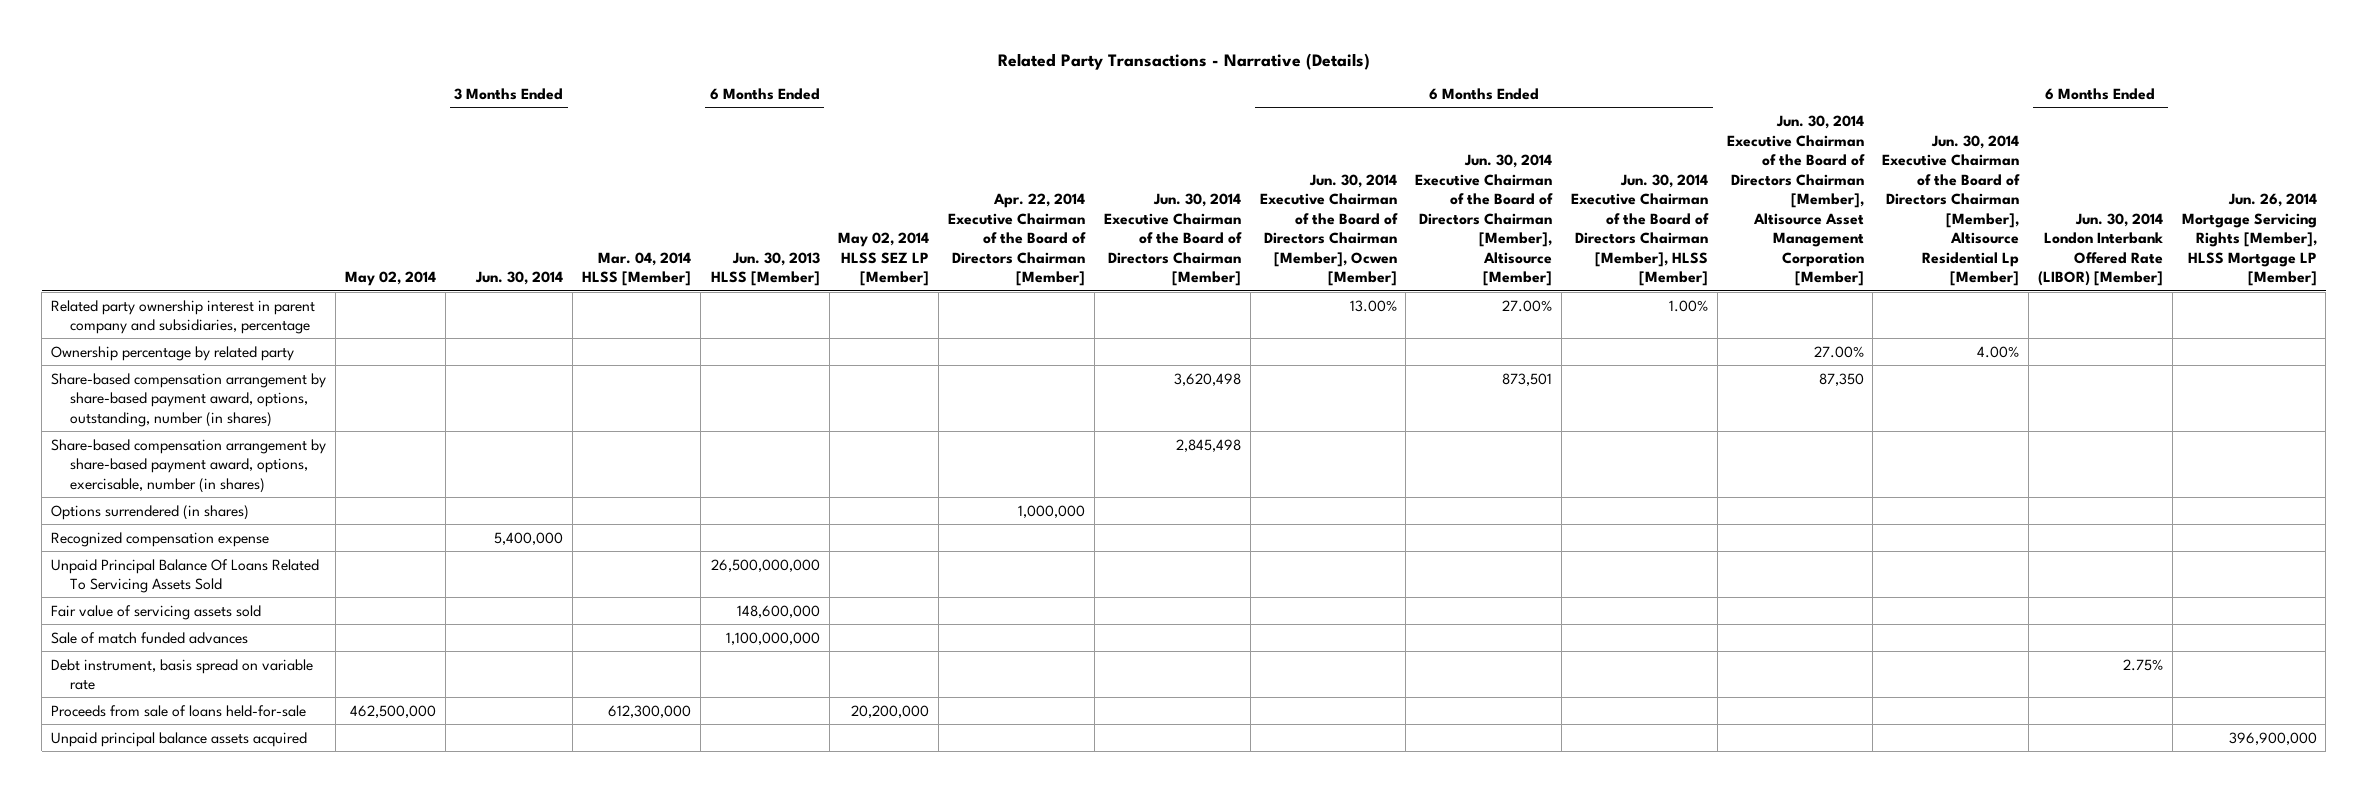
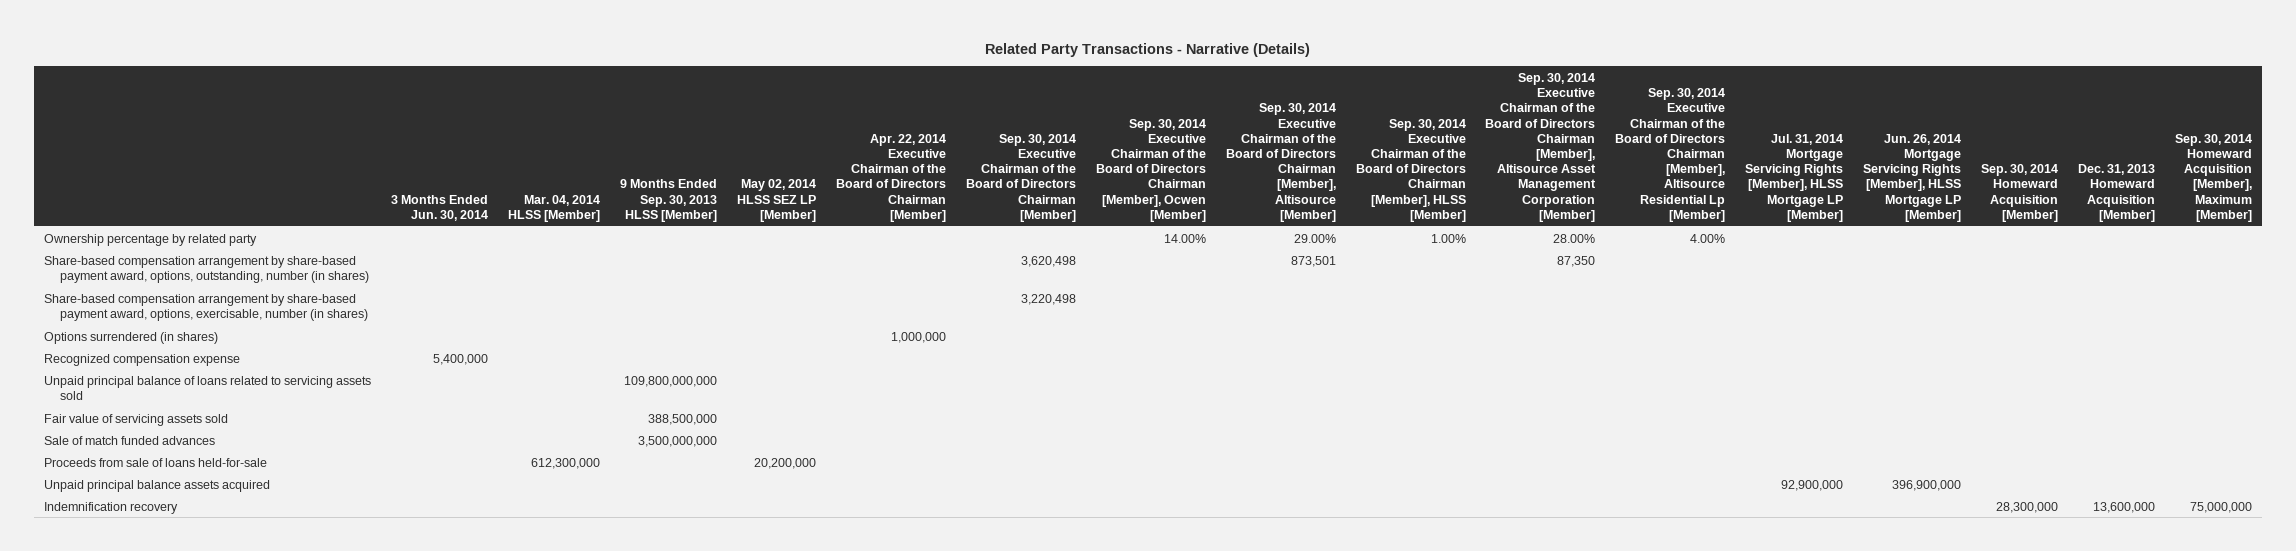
- | May 02, 2014 | 3 Months Ended Jun. 30, 2014 | Mar. 04, 2014 HLSS [Member] | 6 Months Ended Jun. 30, 2013 HLSS [Member] | May 02, 2014 HLSS SEZ LP [Member] | Apr. 22, 2014 Executive Chairman of the Board of Directors Chairman [Member] | Jun. 30, 2014 Executive Chairman of the Board of Directors Chairman [Member] | 6 Months Ended Jun. 30, 2014 Executive Chairman of the Board of Directors Chairman [Member], Ocwen [Member] | 6 Months Ended Jun. 30, 2014 Executive Chairman of the Board of Directors Chairman [Member], Altisource [Member] | 6 Months Ended Jun. 30, 2014 Executive Chairman of the Board of Directors Chairman [Member], HLSS [Member] | Jun. 30, 2014 Executive Chairman of the Board of Directors Chairman [Member], Altisource Asset Management Corporation [Member] | Jun. 30, 2014 Executive Chairman of the Board of Directors Chairman [Member], Altisource Residential Lp [Member] | 6 Months Ended Jun. 30, 2014 London Interbank Offered Rate (LIBOR) [Member] | Jun. 26, 2014 Mortgage Servicing Rights [Member], HLSS Mortgage LP [Member]
+ | 3 Months Ended Jun. 30, 2014 | Mar. 04, 2014 HLSS [Member] | 9 Months Ended Sep. 30, 2013 HLSS [Member] | May 02, 2014 HLSS SEZ LP [Member] | Apr. 22, 2014 Executive Chairman of the Board of Directors Chairman [Member] | Sep. 30, 2014 Executive Chairman of the Board of Directors Chairman [Member] | Sep. 30, 2014 Executive Chairman of the Board of Directors Chairman [Member], Ocwen [Member] | Sep. 30, 2014 Executive Chairman of the Board of Directors Chairman [Member], Altisource [Member] | Sep. 30, 2014 Executive Chairman of the Board of Directors Chairman [Member], HLSS [Member] | Sep. 30, 2014 Executive Chairman of the Board of Directors Chairman [Member], Altisource Asset Management Corporation [Member] | Sep. 30, 2014 Executive Chairman of the Board of Directors Chairman [Member], Altisource Residential Lp [Member] | Jul. 31, 2014 Mortgage Servicing Rights [Member], HLSS Mortgage LP [Member] | Jun. 26, 2014 Mortgage Servicing Rights [Member], HLSS Mortgage LP [Member] | Sep. 30, 2014 Homeward Acquisition [Member] | Dec. 31, 2013 Homeward Acquisition [Member] | Sep. 30, 2014 Homeward Acquisition [Member], Maximum [Member]
- Related party ownership interest in parent company and subsidiaries, percentage | | | | | | | | 13.00% | 27.00% | 1.00% | | | |
- Unpaid Principal Balance Of Loans Related To Servicing Assets Sold | | | | 26,500,000,000 | | | | | | | | | |
+ Unpaid principal balance of loans related to servicing assets sold | | | 109,800,000,000 | | | | | | | | | | | | |
- Debt instrument, basis spread on variable rate | | | | | | | | | | | | | 2.75% |
+ Indemnification recovery | | | | | | | | | | | | | | 28,300,000 | 13,600,000 | 75,000,000

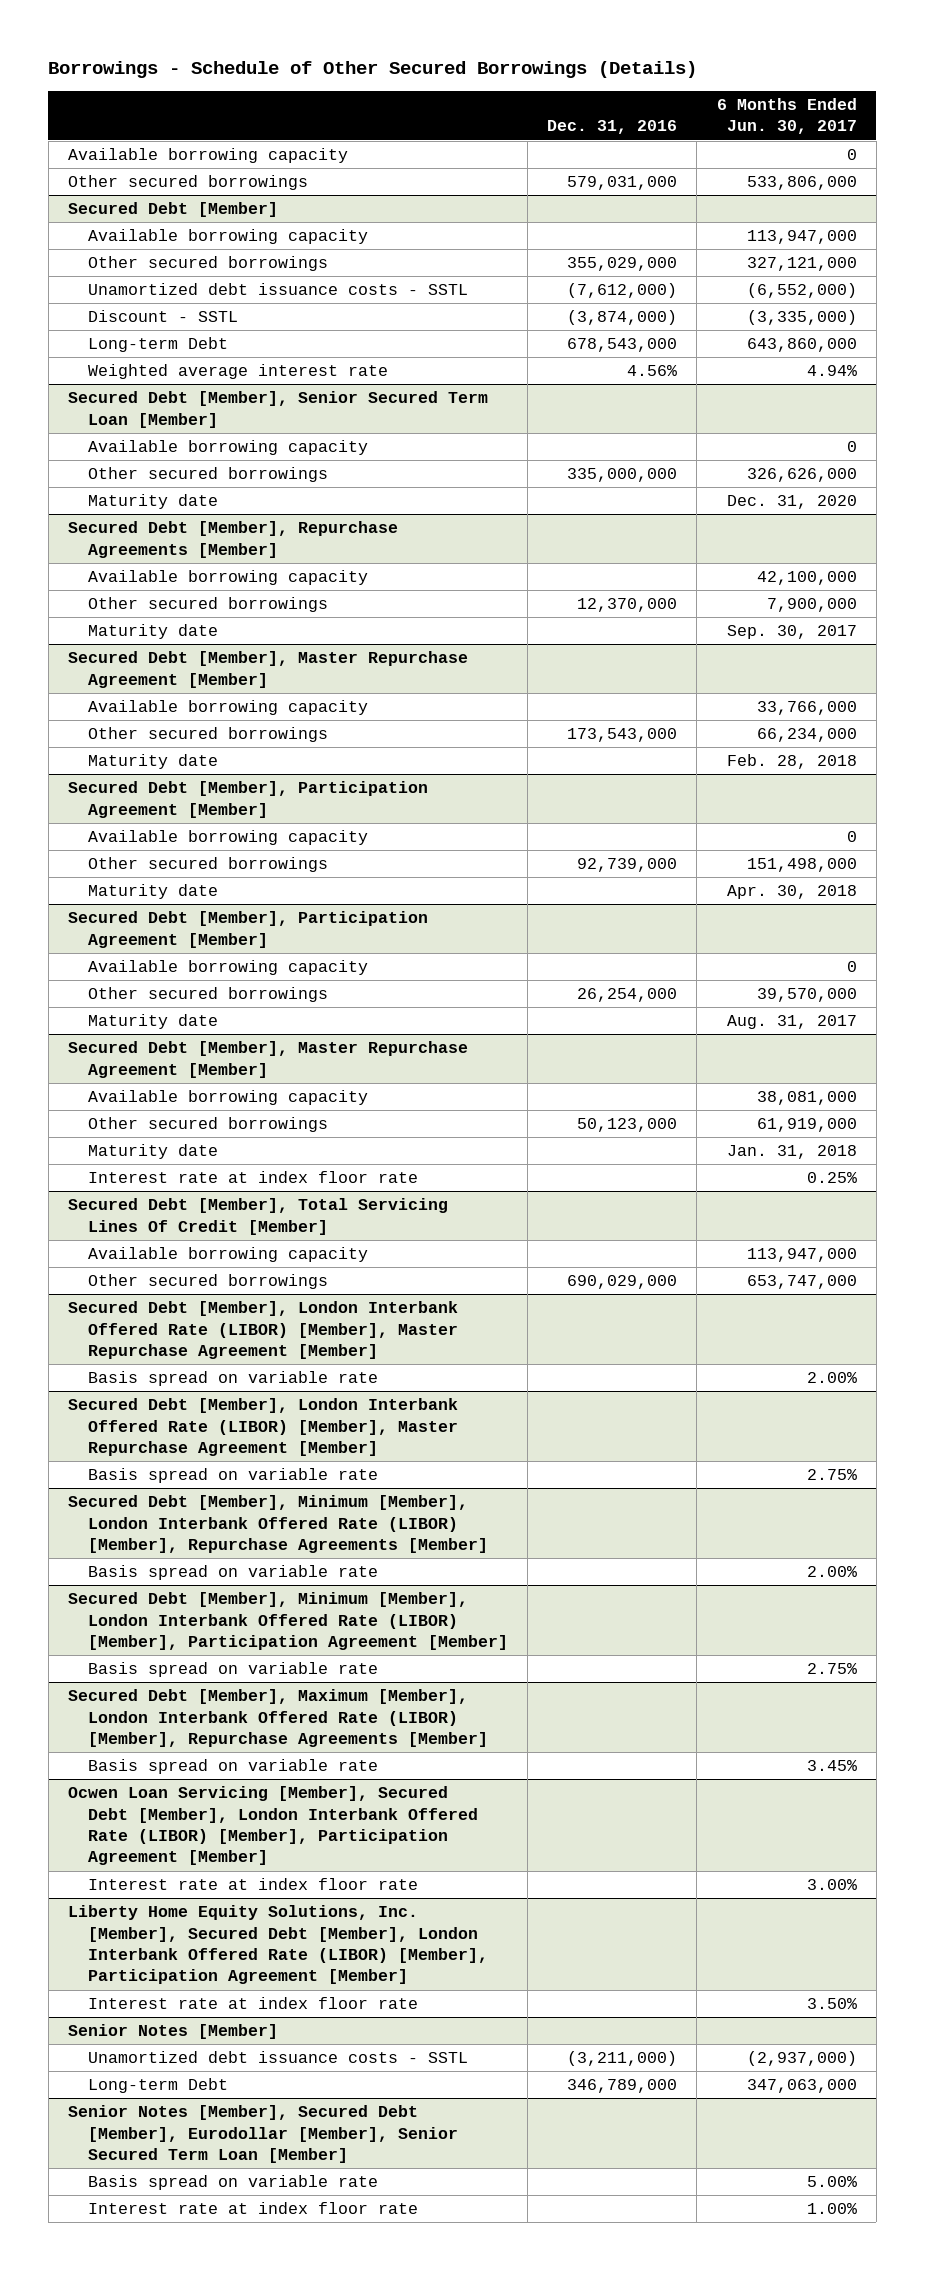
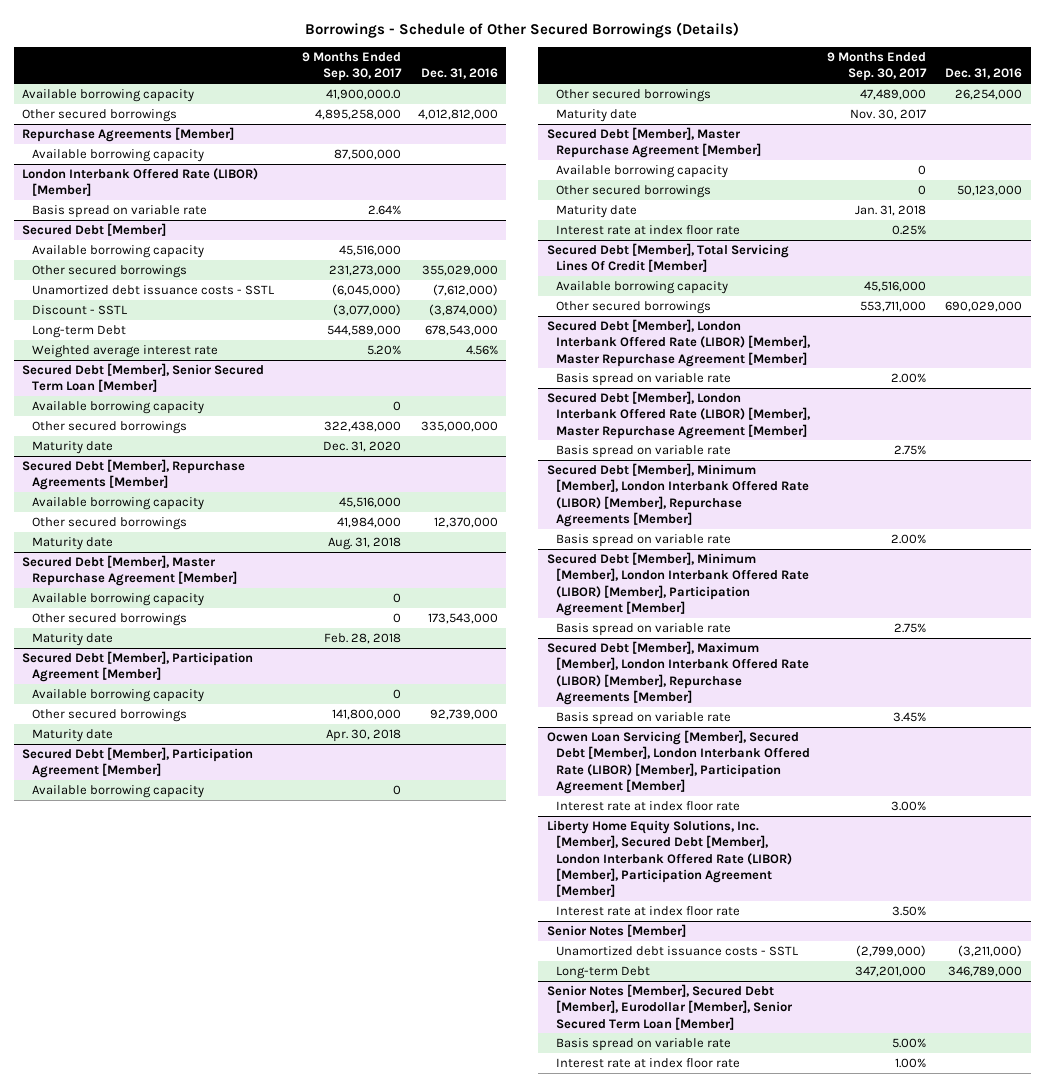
- | Dec. 31, 2016 | 6 Months Ended Jun. 30, 2017
+ | 9 Months Ended Sep. 30, 2017 | Dec. 31, 2016
- Other secured borrowings | 579,031,000 | 533,806,000
+ Other secured borrowings | 4,895,258,000 | 4,012,812,000
+ Repurchase Agreements [Member]
+ Available borrowing capacity | 87,500,000 |
+ London Interbank Offered Rate (LIBOR) [Member]
+ Basis spread on variable rate | 2.64% |

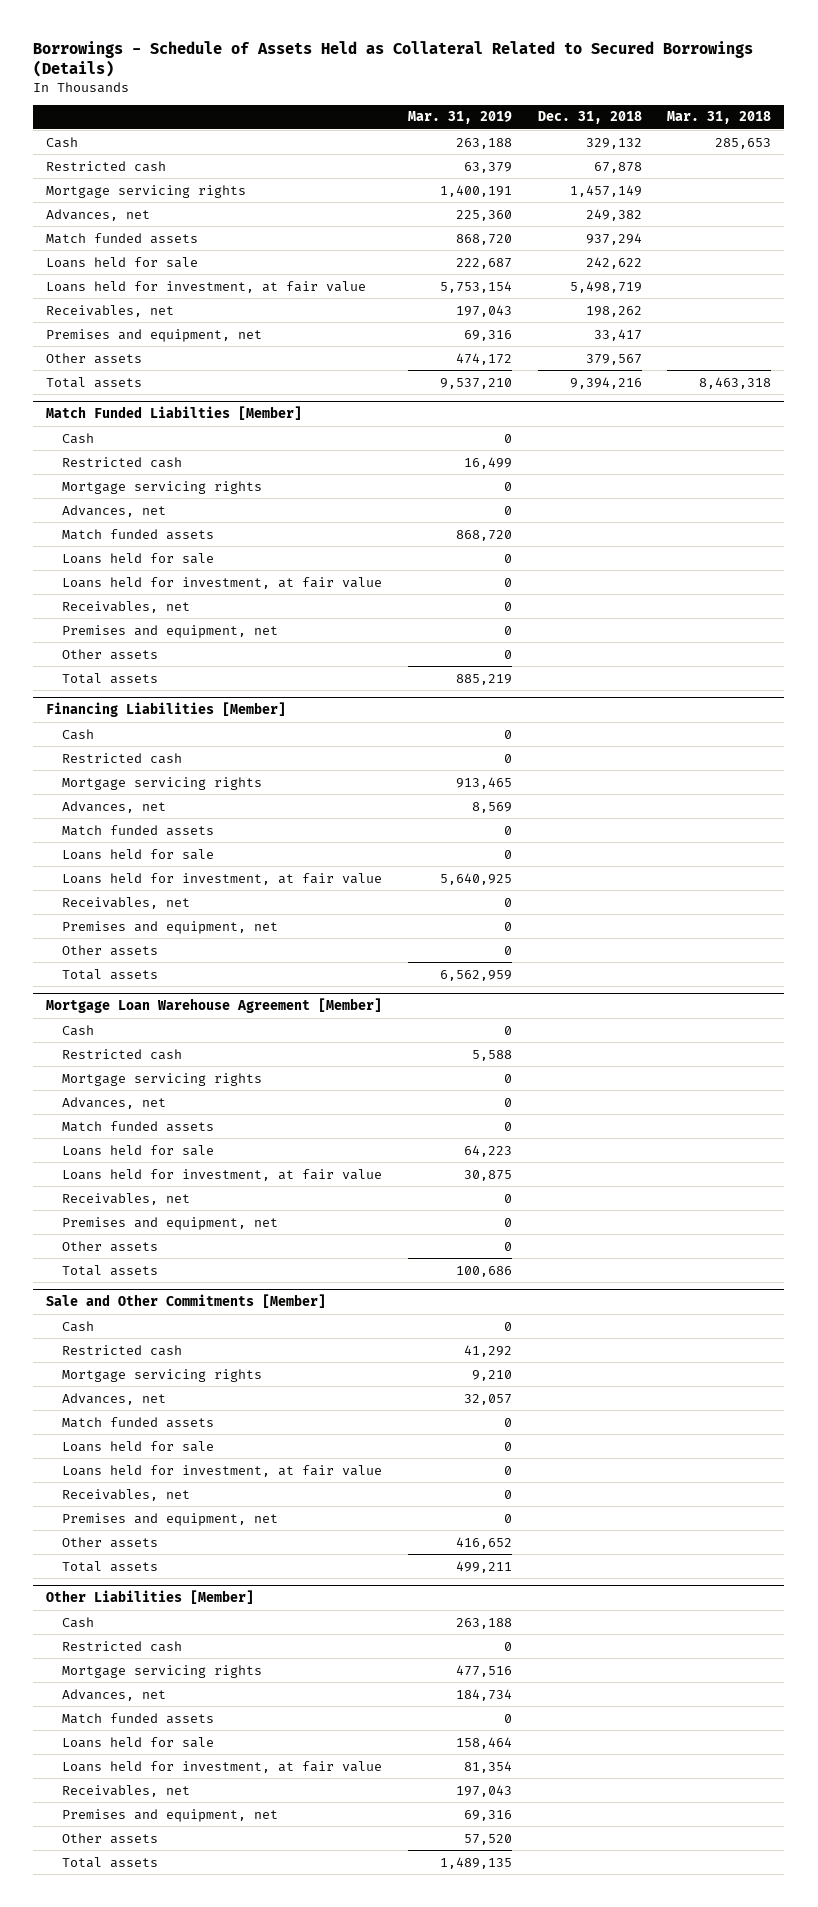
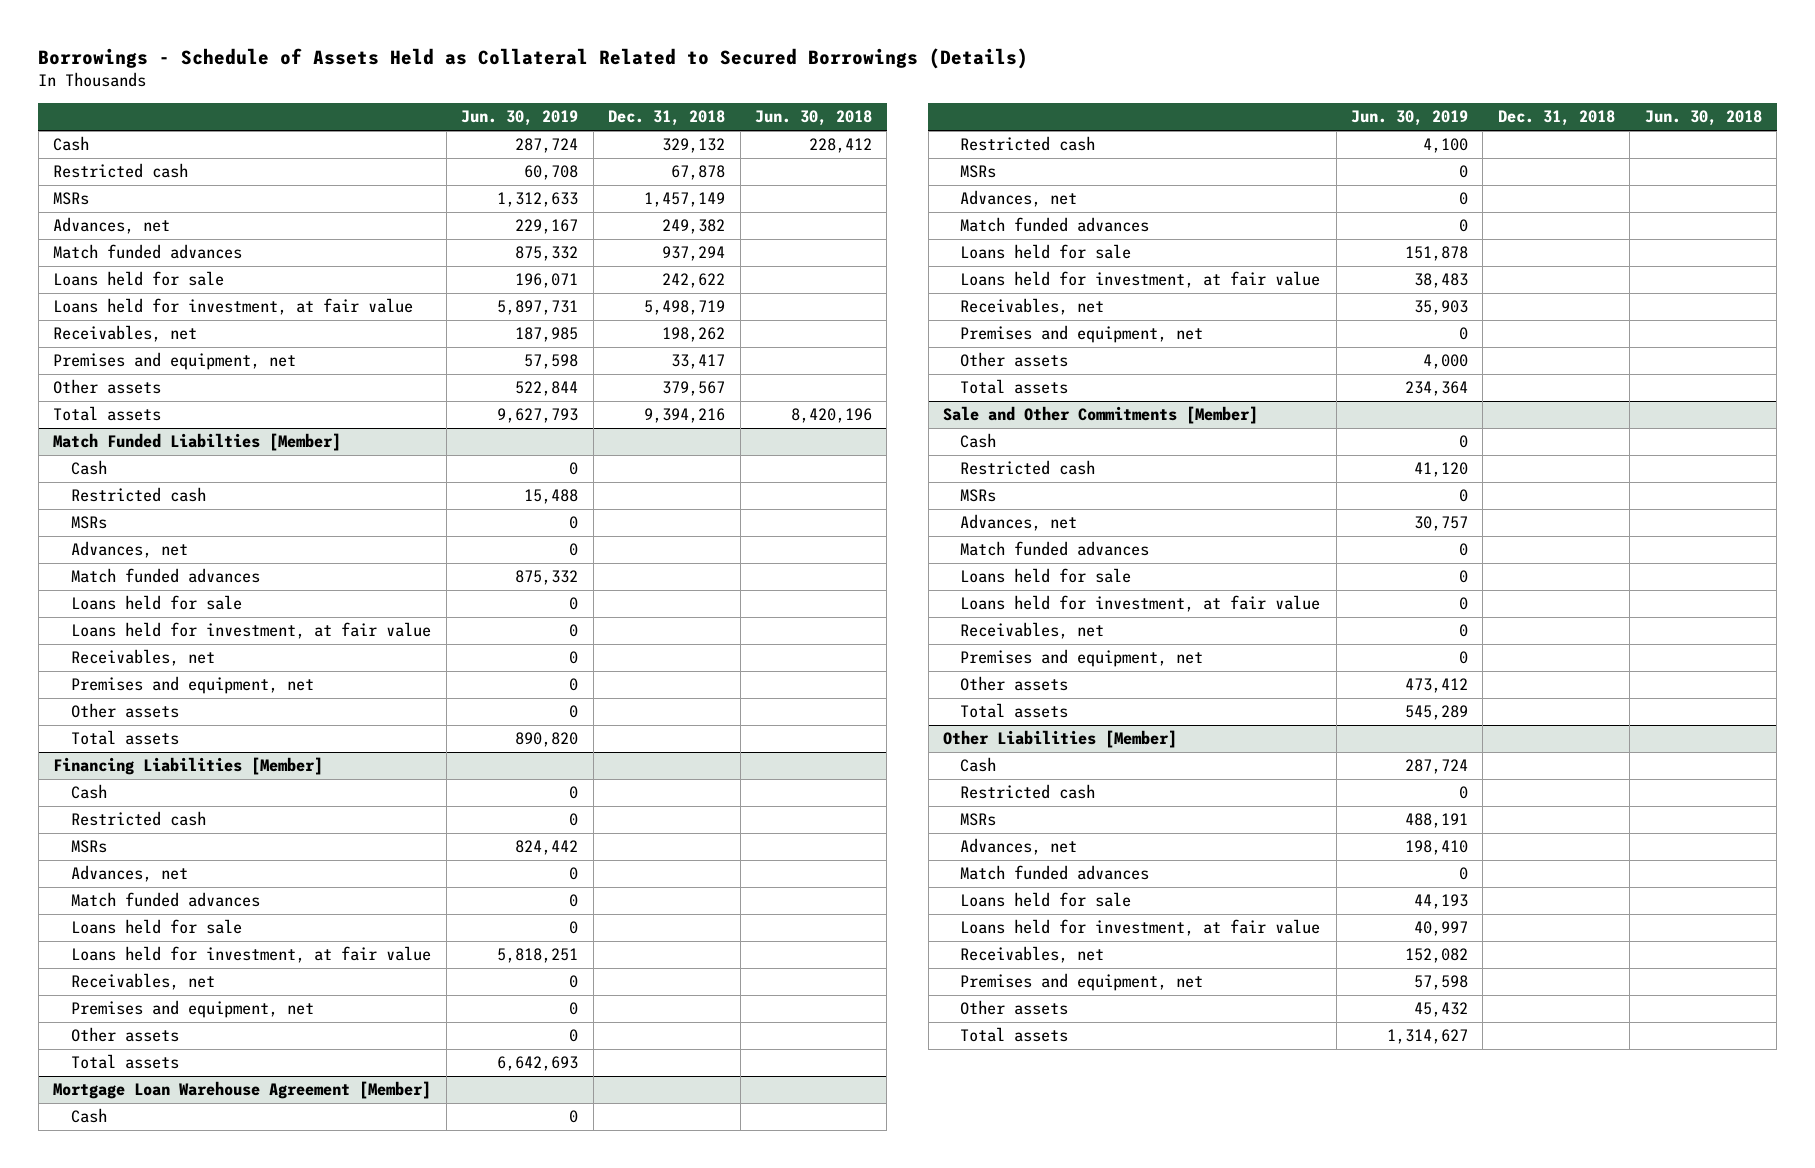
- | Mar. 31, 2019 | Dec. 31, 2018 | Mar. 31, 2018
+ | Jun. 30, 2019 | Dec. 31, 2018 | Jun. 30, 2018
- Mortgage servicing rights | 1,400,191 | 1,457,149 |
+ MSRs | 1,312,633 | 1,457,149 |
- Match funded assets | 868,720 | 937,294 |
+ Match funded advances | 875,332 | 937,294 |
@ Match Funded Liabilties [Member]
- Mortgage servicing rights | 0 | |
+ MSRs | 0 | |
- Match funded assets | 868,720 | |
+ Match funded advances | 875,332 | |
@ Financing Liabilities [Member]
- Mortgage servicing rights | 913,465 | |
+ MSRs | 824,442 | |
- Match funded assets | 0 | |
+ Match funded advances | 0 | |
@ Mortgage Loan Warehouse Agreement [Member]
- Mortgage servicing rights | 0 | |
+ MSRs | 0 | |
- Match funded assets | 0 | |
+ Match funded advances | 0 | |
@ Sale and Other Commitments [Member]
- Mortgage servicing rights | 9,210 | |
+ MSRs | 0 | |
- Match funded assets | 0 | |
+ Match funded advances | 0 | |
@ Other Liabilities [Member]
- Mortgage servicing rights | 477,516 | |
+ MSRs | 488,191 | |
- Match funded assets | 0 | |
+ Match funded advances | 0 | |

